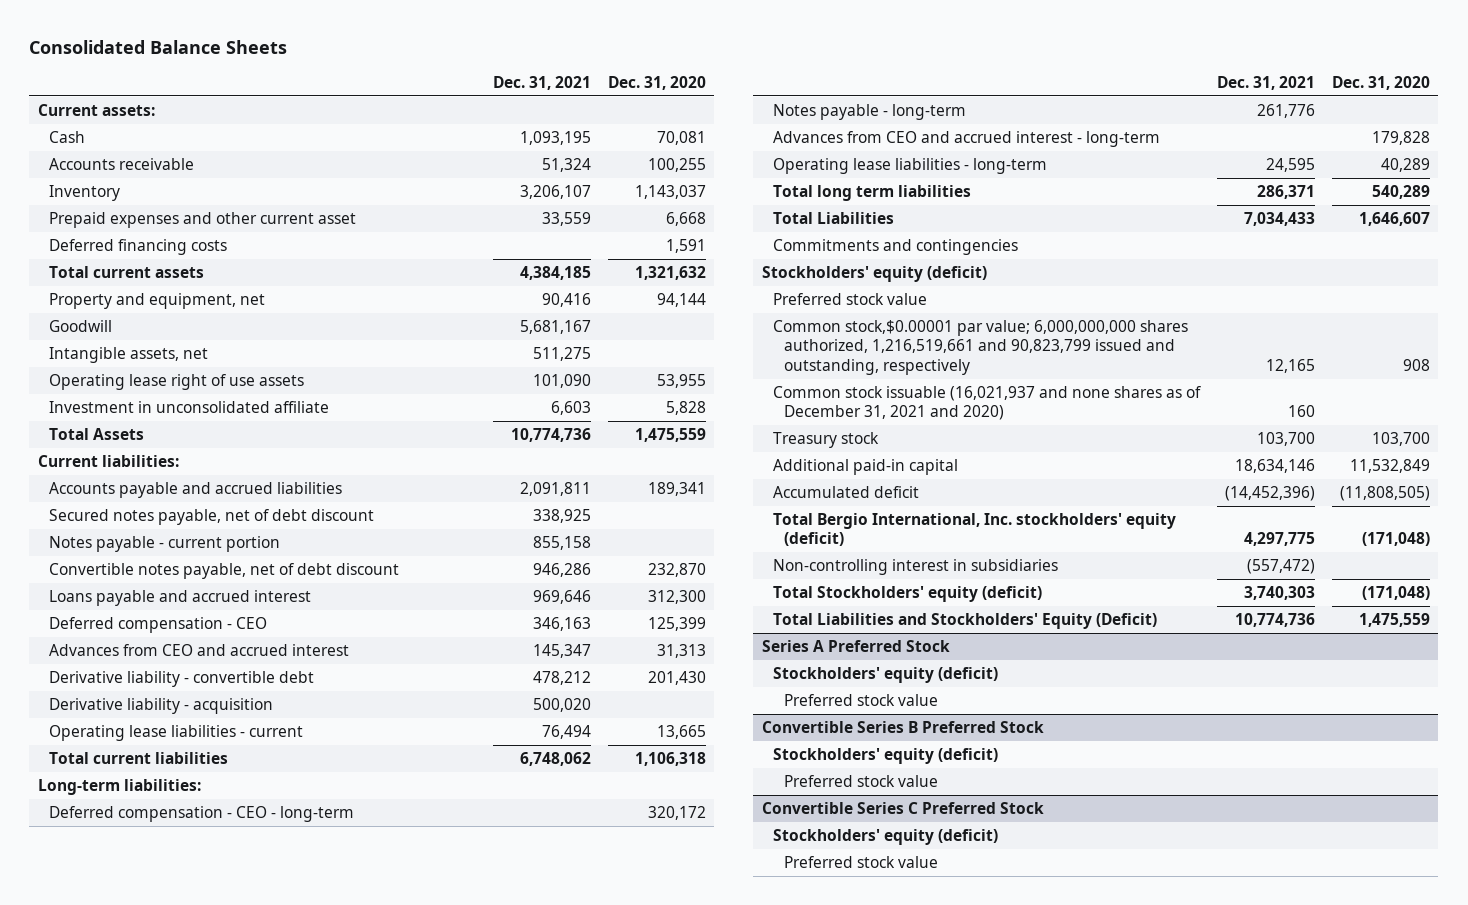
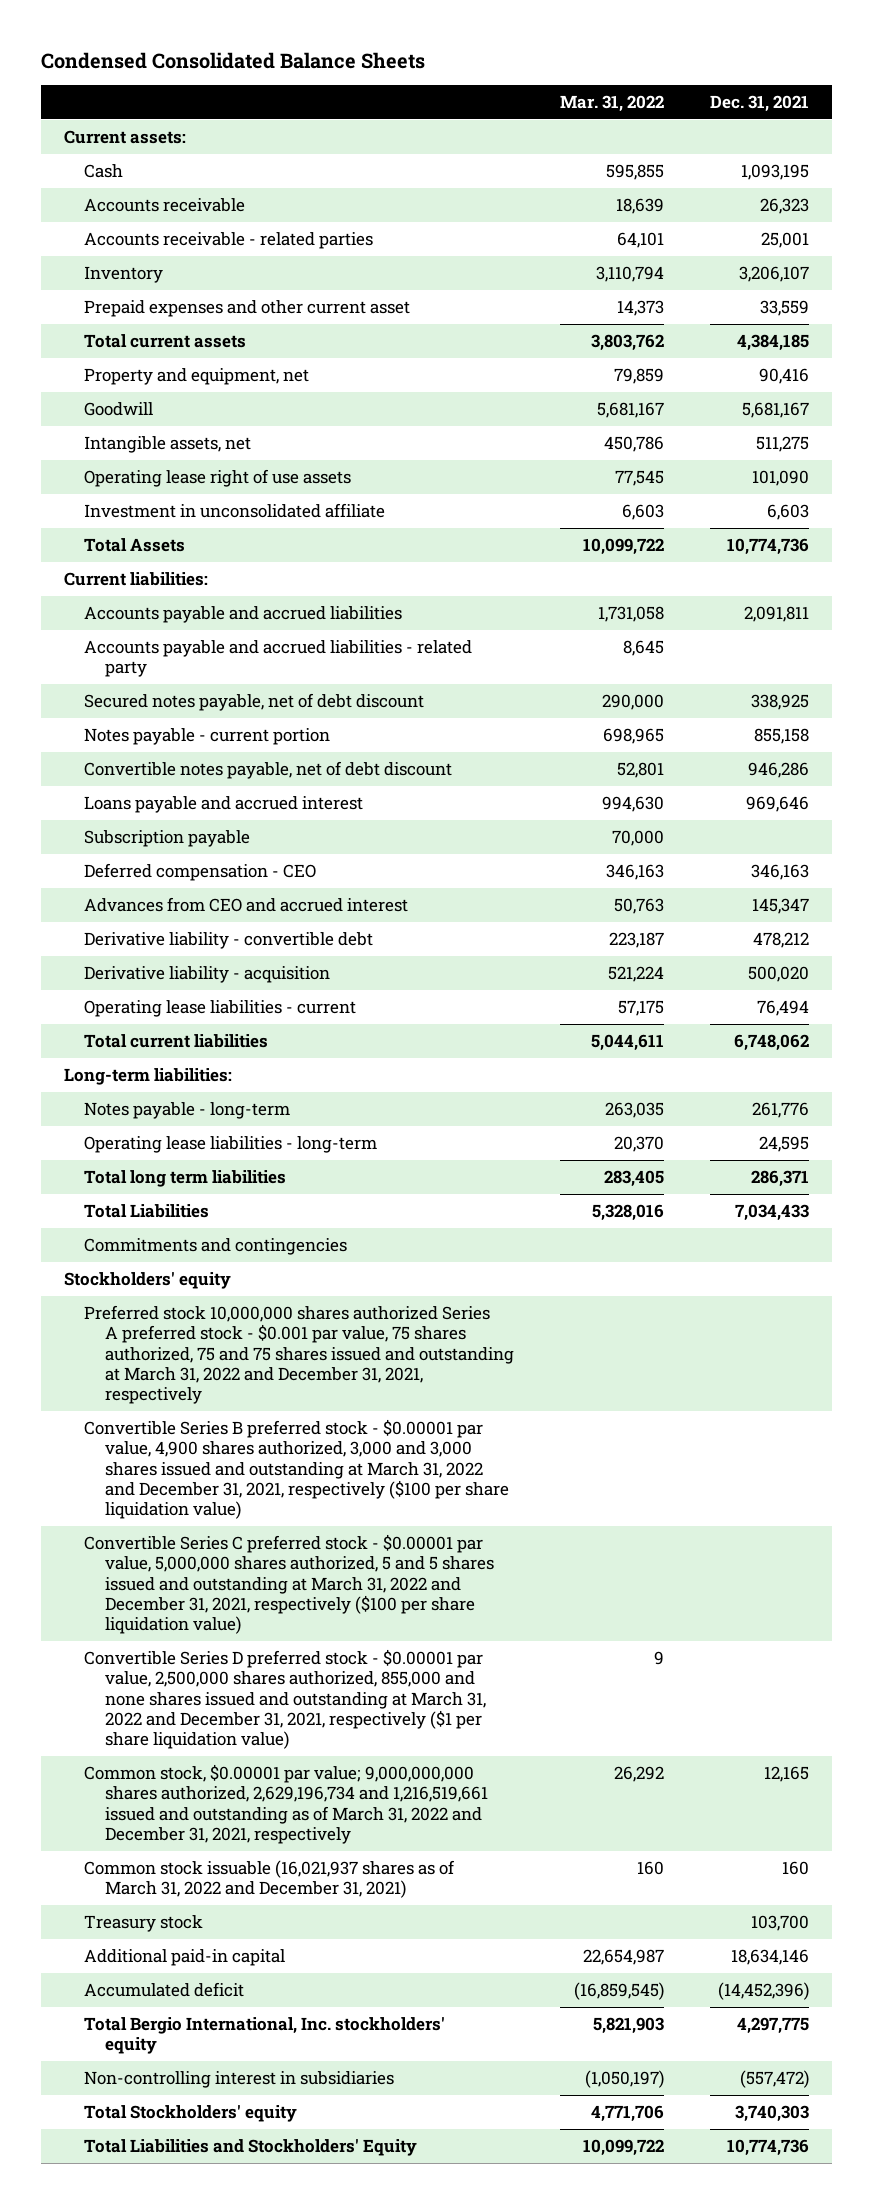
- Consolidated Balance Sheets
+ Condensed Consolidated Balance Sheets
- | Dec. 31, 2021 | Dec. 31, 2020
+ | Mar. 31, 2022 | Dec. 31, 2021
- Accounts receivable | 51,324 | 100,255
+ Accounts receivable | 18,639 | 26,323
+ Accounts receivable - related parties | 64,101 | 25,001
- Deferred financing costs | | 1,591
+ Accounts payable and accrued liabilities - related party | 8,645 |
+ Subscription payable | 70,000 |
- Deferred compensation - CEO - long-term | | 320,172
- Advances from CEO and accrued interest - long-term | | 179,828
- Stockholders' equity (deficit)
- Preferred stock value
- Common stock,$0.00001 par value; 6,000,000,000 shares authorized, 1,216,519,661 and 90,823,799 issued and outstanding, respectively | 12,165 | 908
- Common stock issuable (16,021,937 and none shares as of December 31, 2021 and 2020) | 160 |
+ Stockholders' equity
+ Preferred stock 10,000,000 shares authorized Series A preferred stock - $0.001 par value, 75 shares authorized, 75 and 75 shares issued and outstanding at March 31, 2022 and December 31, 2021, respectively
+ Convertible Series B preferred stock - $0.00001 par value, 4,900 shares authorized, 3,000 and 3,000 shares issued and outstanding at March 31, 2022 and December 31, 2021, respectively ($100 per share liquidation value)
+ Convertible Series C preferred stock - $0.00001 par value, 5,000,000 shares authorized, 5 and 5 shares issued and outstanding at March 31, 2022 and December 31, 2021, respectively ($100 per share liquidation value)
+ Convertible Series D preferred stock - $0.00001 par value, 2,500,000 shares authorized, 855,000 and none shares issued and outstanding at March 31, 2022 and December 31, 2021, respectively ($1 per share liquidation value) | 9 |
+ Common stock, $0.00001 par value; 9,000,000,000 shares authorized, 2,629,196,734 and 1,216,519,661 issued and outstanding as of March 31, 2022 and December 31, 2021, respectively | 26,292 | 12,165
+ Common stock issuable (16,021,937 shares as of March 31, 2022 and December 31, 2021) | 160 | 160
- Total Bergio International, Inc. stockholders' equity (deficit) | 4,297,775 | (171,048)
+ Total Bergio International, Inc. stockholders' equity | 5,821,903 | 4,297,775
- Total Stockholders' equity (deficit) | 3,740,303 | (171,048)
- Total Liabilities and Stockholders' Equity (Deficit) | 10,774,736 | 1,475,559
- Series A Preferred Stock
- Stockholders' equity (deficit)
- Preferred stock value
- Convertible Series B Preferred Stock
- Stockholders' equity (deficit)
- Preferred stock value
- Convertible Series C Preferred Stock
- Stockholders' equity (deficit)
- Preferred stock value
+ Total Stockholders' equity | 4,771,706 | 3,740,303
+ Total Liabilities and Stockholders' Equity | 10,099,722 | 10,774,736

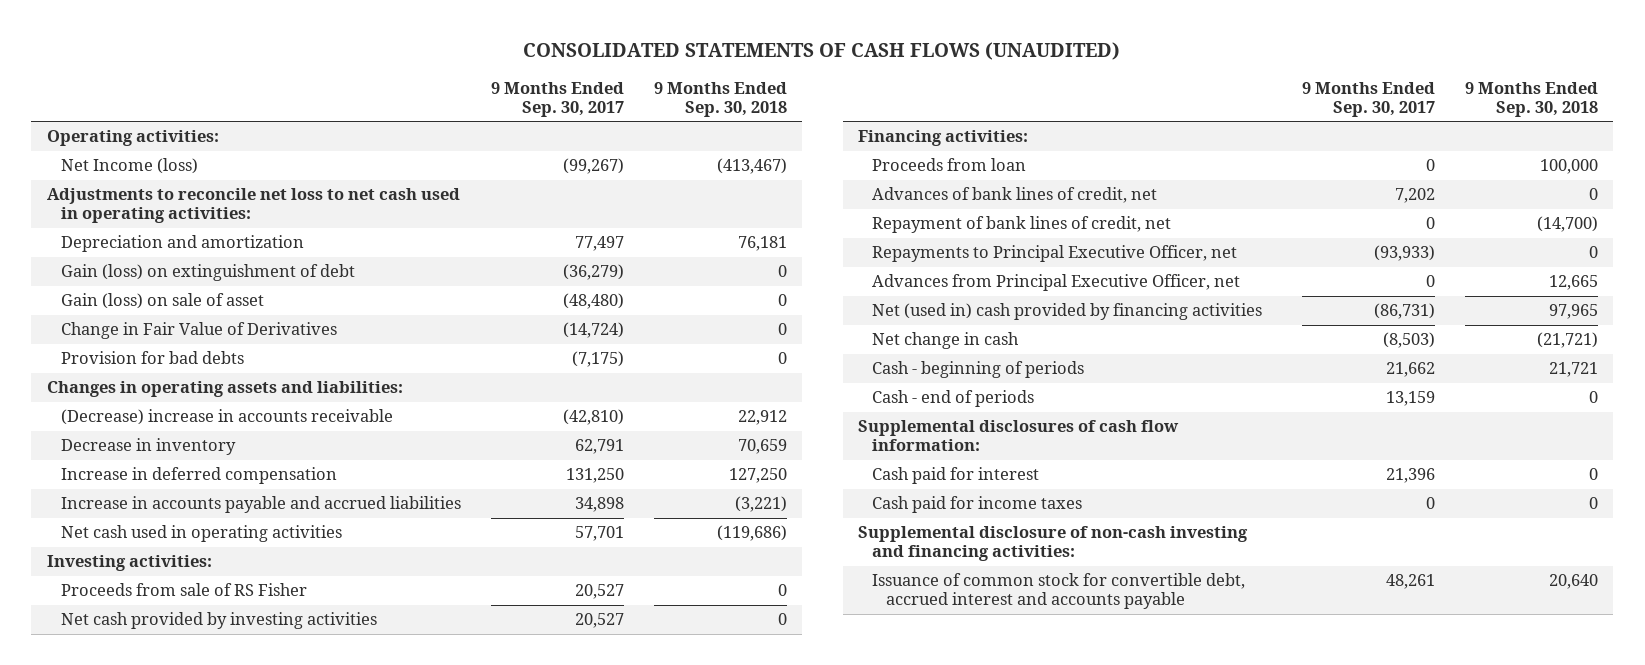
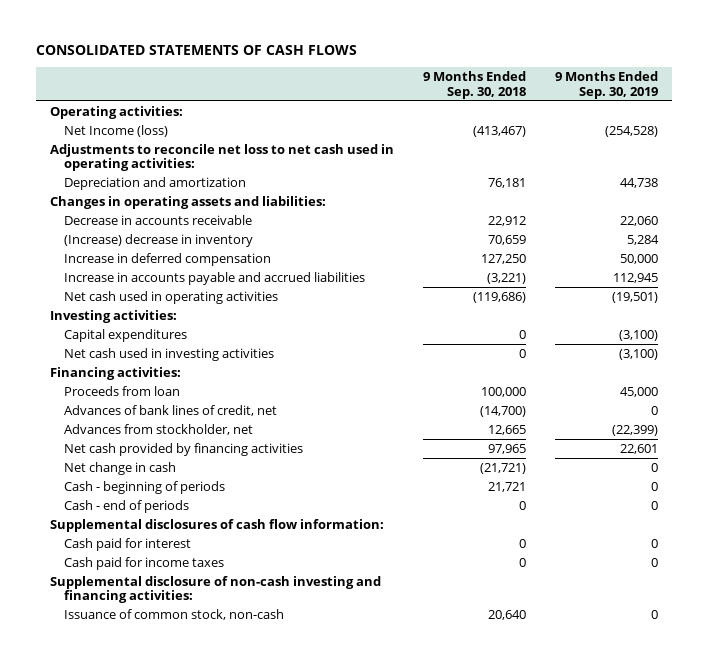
- CONSOLIDATED STATEMENTS OF CASH FLOWS (UNAUDITED)
+ CONSOLIDATED STATEMENTS OF CASH FLOWS
- | 9 Months Ended Sep. 30, 2017 | 9 Months Ended Sep. 30, 2018
+ | 9 Months Ended Sep. 30, 2018 | 9 Months Ended Sep. 30, 2019
- Gain (loss) on extinguishment of debt | (36,279) | 0
- Gain (loss) on sale of asset | (48,480) | 0
- Change in Fair Value of Derivatives | (14,724) | 0
- Provision for bad debts | (7,175) | 0
- (Decrease) increase in accounts receivable | (42,810) | 22,912
- Decrease in inventory | 62,791 | 70,659
+ Decrease in accounts receivable | 22,912 | 22,060
+ (Increase) decrease in inventory | 70,659 | 5,284
- Proceeds from sale of RS Fisher | 20,527 | 0
- Net cash provided by investing activities | 20,527 | 0
+ Capital expenditures | 0 | (3,100)
+ Net cash used in investing activities | 0 | (3,100)
- Advances of bank lines of credit, net | 7,202 | 0
- Repayment of bank lines of credit, net | 0 | (14,700)
- Repayments to Principal Executive Officer, net | (93,933) | 0
- Advances from Principal Executive Officer, net | 0 | 12,665
- Net (used in) cash provided by financing activities | (86,731) | 97,965
+ Advances of bank lines of credit, net | (14,700) | 0
+ Advances from stockholder, net | 12,665 | (22,399)
+ Net cash provided by financing activities | 97,965 | 22,601
- Issuance of common stock for convertible debt, accrued interest and accounts payable | 48,261 | 20,640
+ Issuance of common stock, non-cash | 20,640 | 0

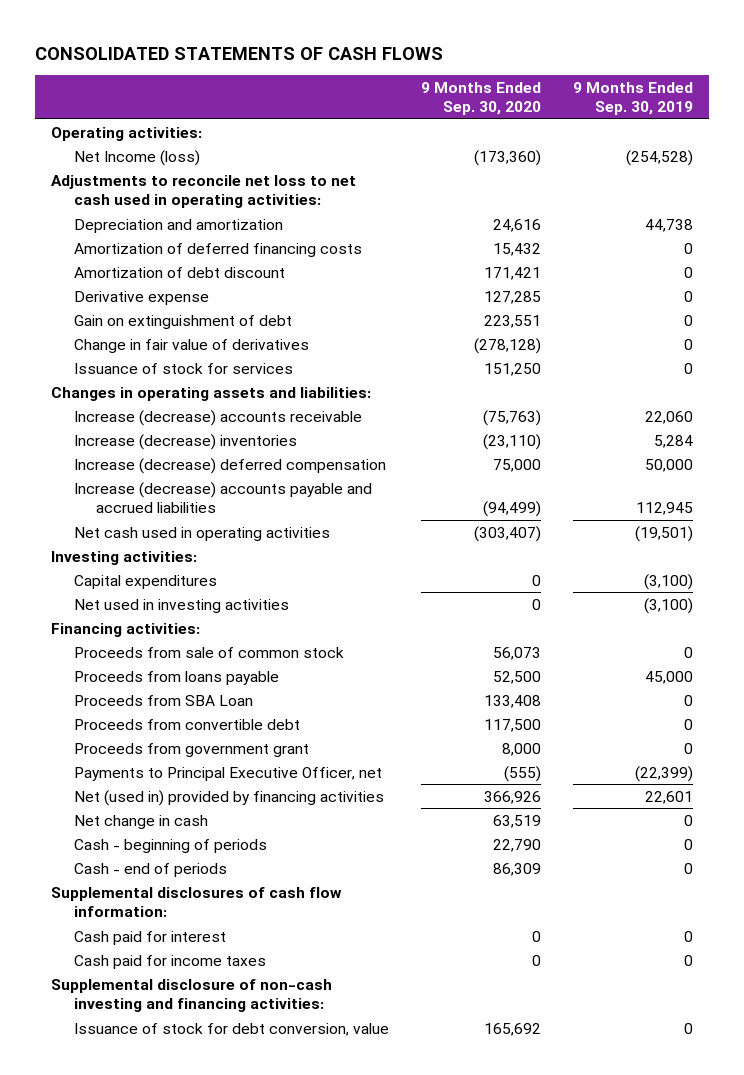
- | 9 Months Ended Sep. 30, 2018 | 9 Months Ended Sep. 30, 2019
+ | 9 Months Ended Sep. 30, 2020 | 9 Months Ended Sep. 30, 2019
+ Amortization of deferred financing costs | 15,432 | 0
+ Amortization of debt discount | 171,421 | 0
+ Derivative expense | 127,285 | 0
+ Gain on extinguishment of debt | 223,551 | 0
+ Change in fair value of derivatives | (278,128) | 0
+ Issuance of stock for services | 151,250 | 0
- Decrease in accounts receivable | 22,912 | 22,060
- (Increase) decrease in inventory | 70,659 | 5,284
- Increase in deferred compensation | 127,250 | 50,000
- Increase in accounts payable and accrued liabilities | (3,221) | 112,945
+ Increase (decrease) accounts receivable | (75,763) | 22,060
+ Increase (decrease) inventories | (23,110) | 5,284
+ Increase (decrease) deferred compensation | 75,000 | 50,000
+ Increase (decrease) accounts payable and accrued liabilities | (94,499) | 112,945
- Net cash used in investing activities | 0 | (3,100)
+ Net used in investing activities | 0 | (3,100)
- Proceeds from loan | 100,000 | 45,000
- Advances of bank lines of credit, net | (14,700) | 0
- Advances from stockholder, net | 12,665 | (22,399)
- Net cash provided by financing activities | 97,965 | 22,601
+ Proceeds from sale of common stock | 56,073 | 0
+ Proceeds from loans payable | 52,500 | 45,000
+ Proceeds from SBA Loan | 133,408 | 0
+ Proceeds from convertible debt | 117,500 | 0
+ Proceeds from government grant | 8,000 | 0
+ Payments to Principal Executive Officer, net | (555) | (22,399)
+ Net (used in) provided by financing activities | 366,926 | 22,601
- Issuance of common stock, non-cash | 20,640 | 0
+ Issuance of stock for debt conversion, value | 165,692 | 0

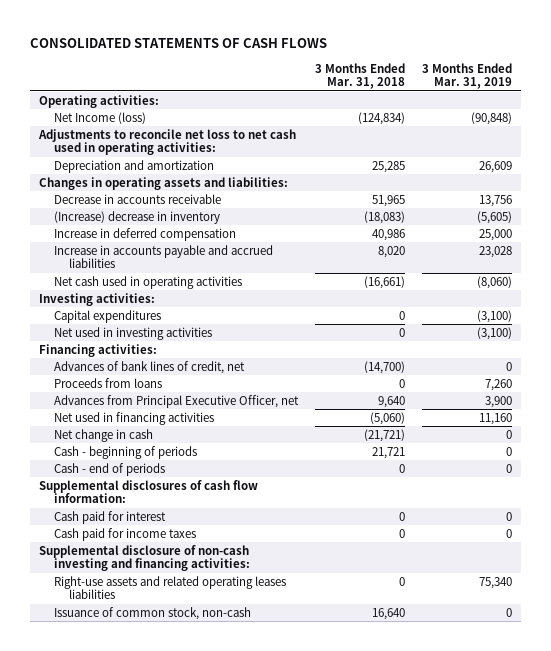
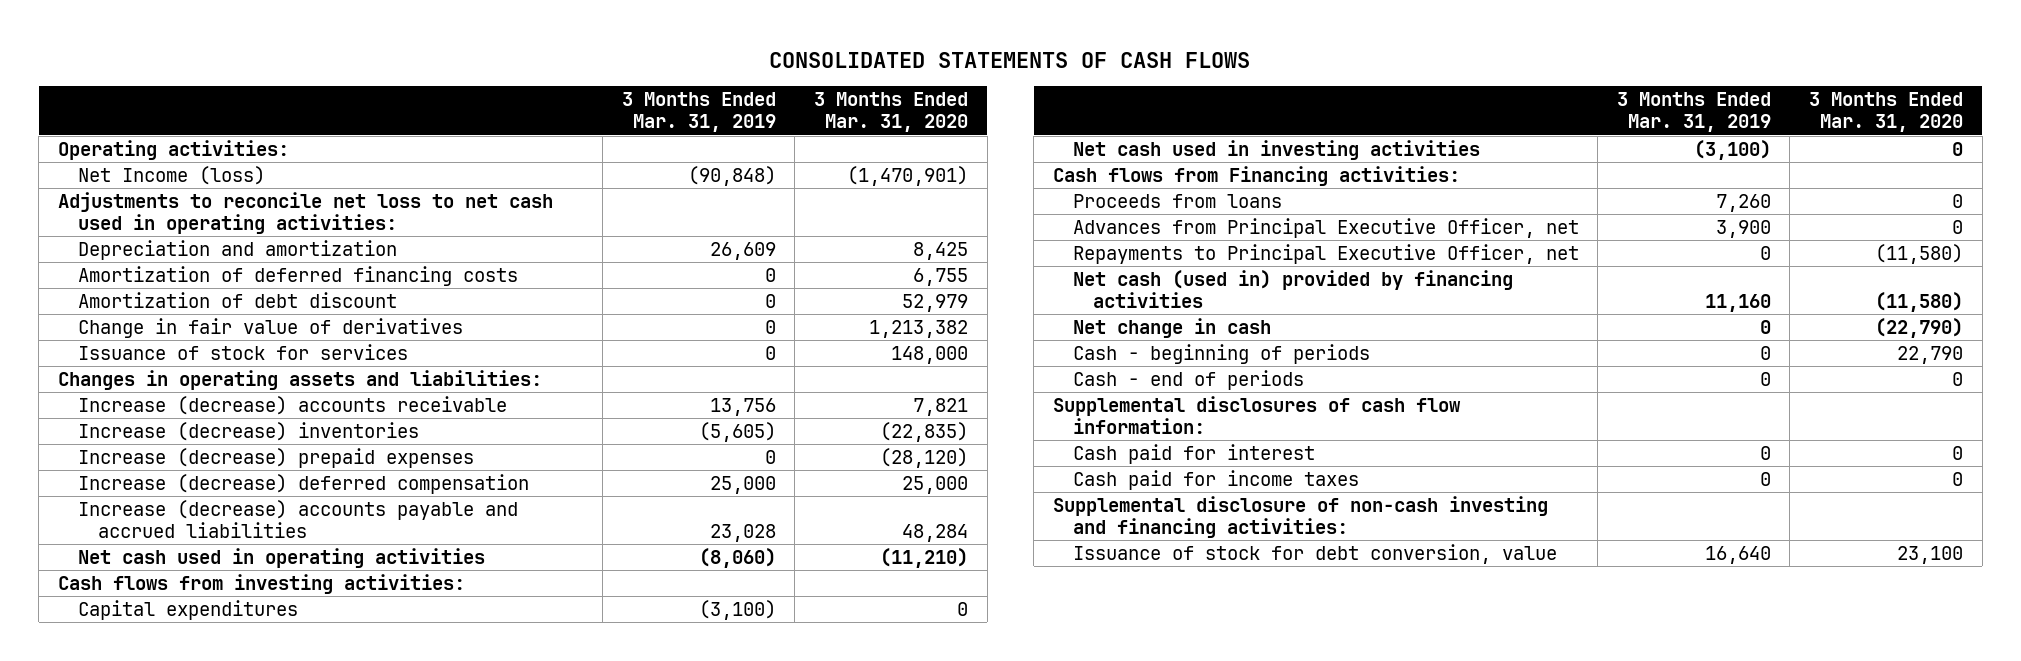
- | 3 Months Ended Mar. 31, 2018 | 3 Months Ended Mar. 31, 2019
+ | 3 Months Ended Mar. 31, 2019 | 3 Months Ended Mar. 31, 2020
+ Amortization of deferred financing costs | 0 | 6,755
+ Amortization of debt discount | 0 | 52,979
+ Change in fair value of derivatives | 0 | 1,213,382
+ Issuance of stock for services | 0 | 148,000
- Decrease in accounts receivable | 51,965 | 13,756
- (Increase) decrease in inventory | (18,083) | (5,605)
- Increase in deferred compensation | 40,986 | 25,000
- Increase in accounts payable and accrued liabilities | 8,020 | 23,028
+ Increase (decrease) accounts receivable | 13,756 | 7,821
+ Increase (decrease) inventories | (5,605) | (22,835)
+ Increase (decrease) prepaid expenses | 0 | (28,120)
+ Increase (decrease) deferred compensation | 25,000 | 25,000
+ Increase (decrease) accounts payable and accrued liabilities | 23,028 | 48,284
- Investing activities:
+ Cash flows from investing activities:
- Net used in investing activities | 0 | (3,100)
- Financing activities:
- Advances of bank lines of credit, net | (14,700) | 0
+ Net cash used in investing activities | (3,100) | 0
+ Cash flows from Financing activities:
- Net used in financing activities | (5,060) | 11,160
+ Repayments to Principal Executive Officer, net | 0 | (11,580)
+ Net cash (used in) provided by financing activities | 11,160 | (11,580)
- Right-use assets and related operating leases liabilities | 0 | 75,340
- Issuance of common stock, non-cash | 16,640 | 0
+ Issuance of stock for debt conversion, value | 16,640 | 23,100

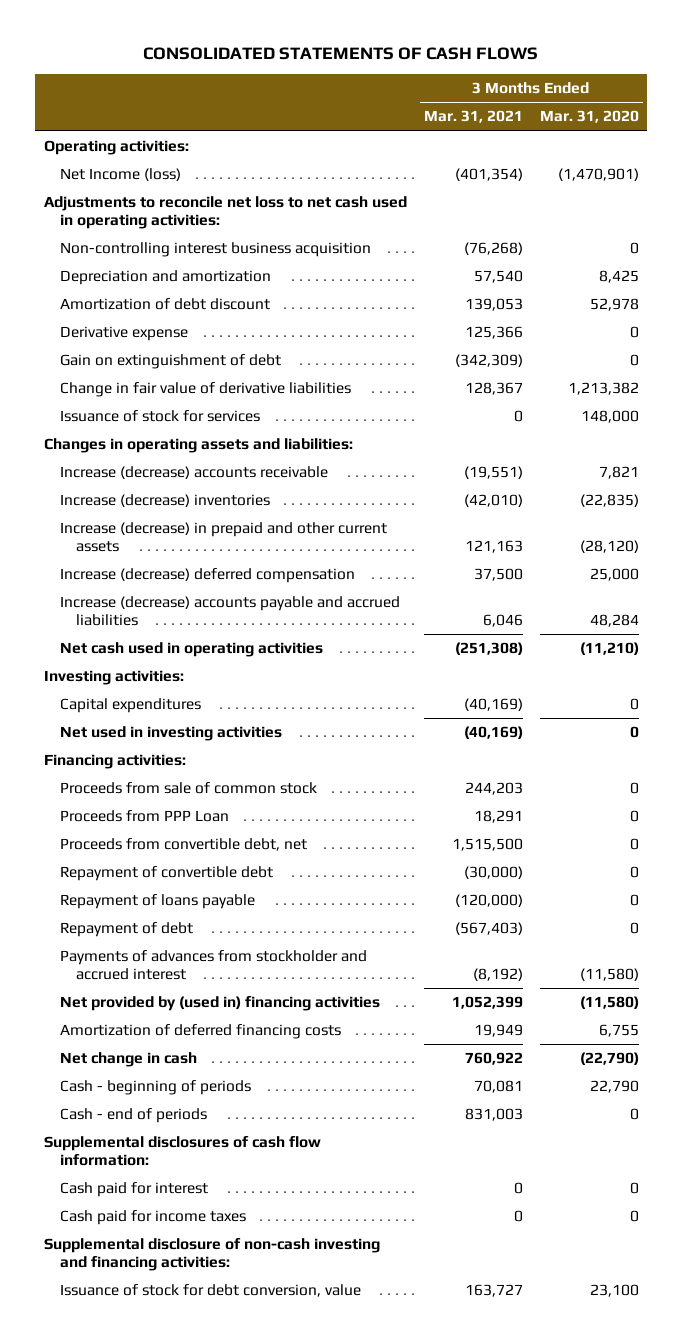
- | 3 Months Ended Mar. 31, 2019 | 3 Months Ended Mar. 31, 2020
+ | 3 Months Ended Mar. 31, 2021 | 3 Months Ended Mar. 31, 2020
+ Non-controlling interest business acquisition | (76,268) | 0
- Amortization of debt discount | 0 | 52,979
- Change in fair value of derivatives | 0 | 1,213,382
+ Amortization of debt discount | 139,053 | 52,978
+ Derivative expense | 125,366 | 0
+ Gain on extinguishment of debt | (342,309) | 0
+ Change in fair value of derivative liabilities | 128,367 | 1,213,382
- Increase (decrease) prepaid expenses | 0 | (28,120)
+ Increase (decrease) in prepaid and other current assets | 121,163 | (28,120)
- Cash flows from investing activities:
+ Investing activities:
- Net cash used in investing activities | (3,100) | 0
- Cash flows from Financing activities:
- Proceeds from loans | 7,260 | 0
- Advances from Principal Executive Officer, net | 3,900 | 0
- Repayments to Principal Executive Officer, net | 0 | (11,580)
- Net cash (used in) provided by financing activities | 11,160 | (11,580)
+ Net used in investing activities | (40,169) | 0
+ Financing activities:
+ Proceeds from sale of common stock | 244,203 | 0
+ Proceeds from PPP Loan | 18,291 | 0
+ Proceeds from convertible debt, net | 1,515,500 | 0
+ Repayment of convertible debt | (30,000) | 0
+ Repayment of loans payable | (120,000) | 0
+ Repayment of debt | (567,403) | 0
+ Payments of advances from stockholder and accrued interest | (8,192) | (11,580)
+ Net provided by (used in) financing activities | 1,052,399 | (11,580)
moved down: Amortization of deferred financing costs | 19,949 | 6,755

